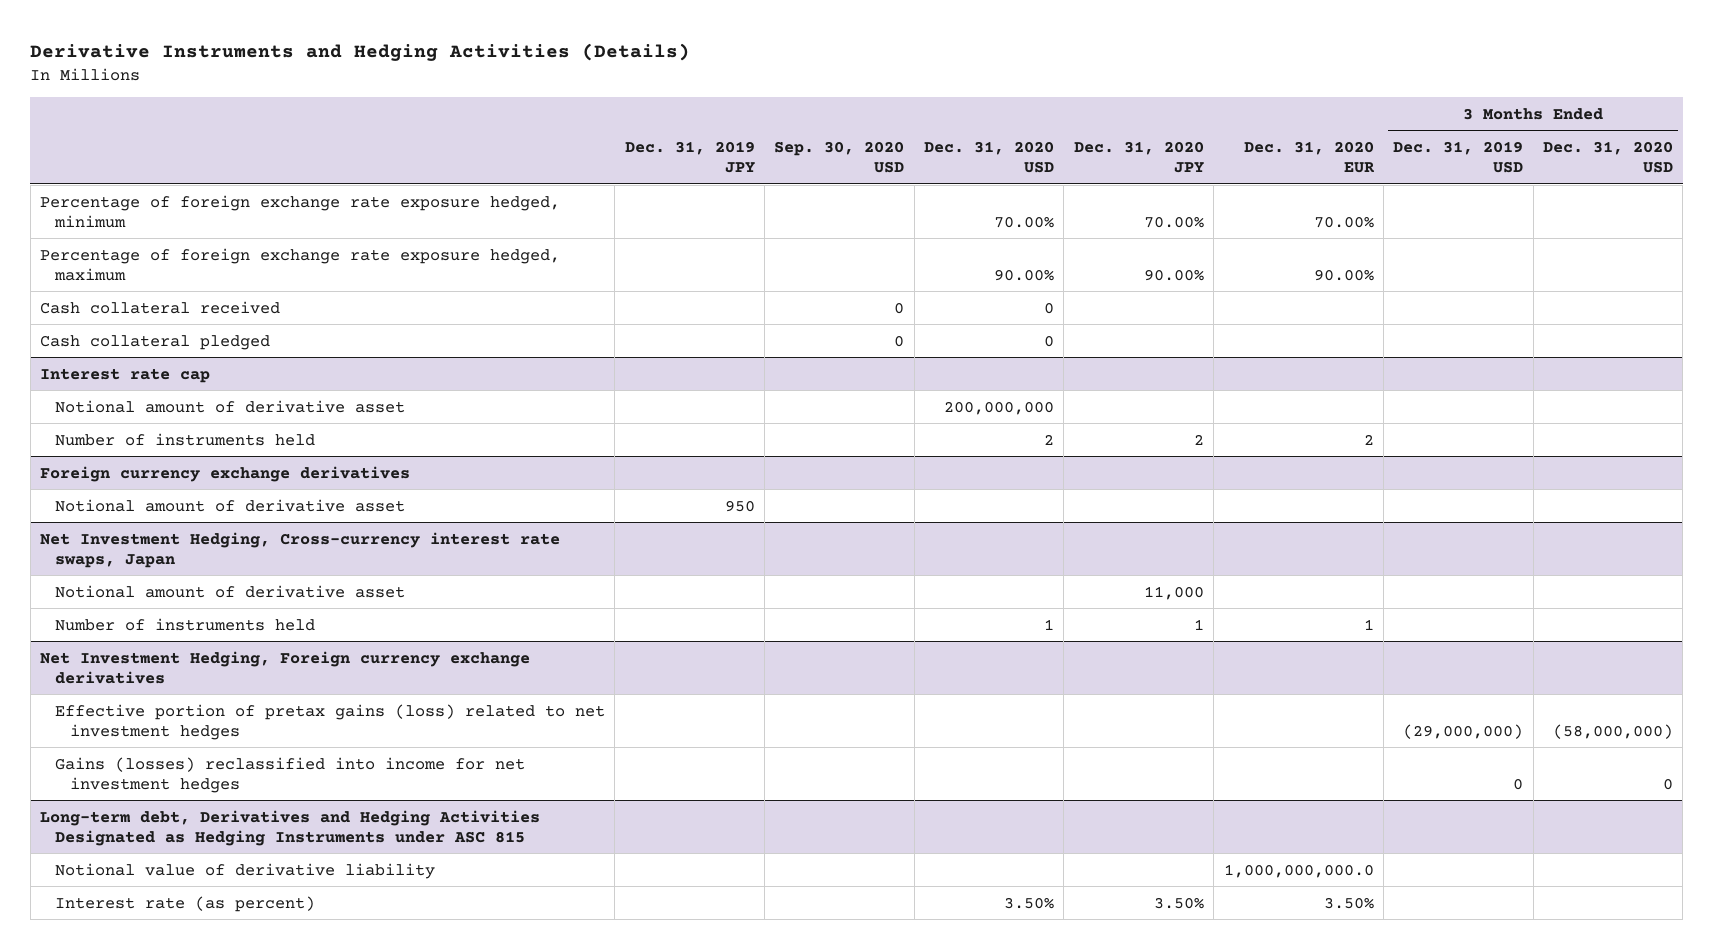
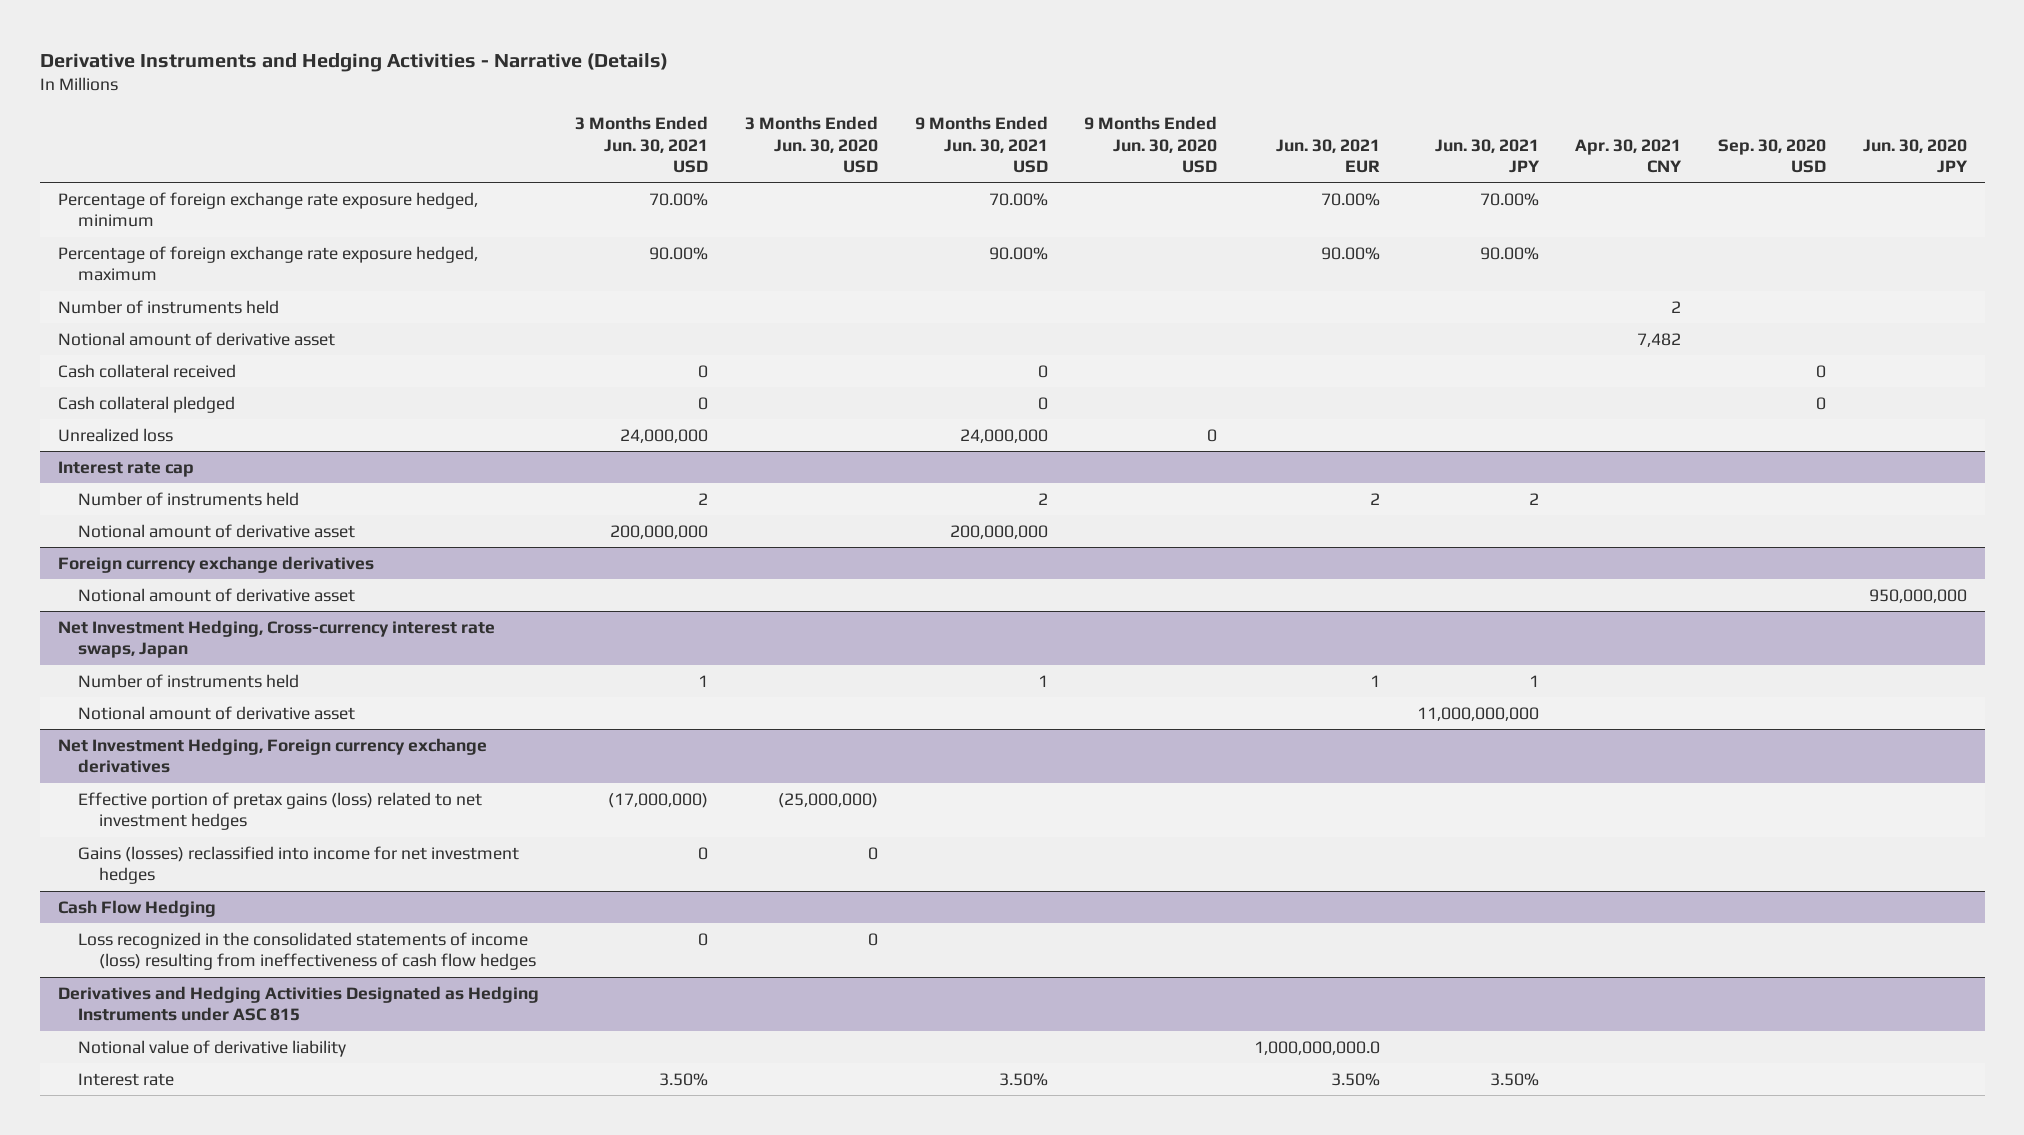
- Derivative Instruments and Hedging Activities (Details)
+ Derivative Instruments and Hedging Activities - Narrative (Details)
- | Dec. 31, 2019 JPY | Sep. 30, 2020 USD | Dec. 31, 2020 USD | Dec. 31, 2020 JPY | Dec. 31, 2020 EUR | 3 Months Ended Dec. 31, 2019 USD | 3 Months Ended Dec. 31, 2020 USD
+ | 3 Months Ended Jun. 30, 2021 USD | 3 Months Ended Jun. 30, 2020 USD | 9 Months Ended Jun. 30, 2021 USD | 9 Months Ended Jun. 30, 2020 USD | Jun. 30, 2021 EUR | Jun. 30, 2021 JPY | Apr. 30, 2021 CNY | Sep. 30, 2020 USD | Jun. 30, 2020 JPY
+ Number of instruments held | | | | | | | 2 | |
+ Notional amount of derivative asset | | | | | | | 7,482 | |
+ Unrealized loss | 24,000,000 | | 24,000,000 | 0 | | | | |
@ Interest rate cap
moved down: Notional amount of derivative asset | 200,000,000 | | 200,000,000 | | | | | |
@ Net Investment Hedging, Cross-currency interest rate swaps, Japan
moved down: Notional amount of derivative asset | | | | | | 11,000,000,000 | | |
- Long-term debt, Derivatives and Hedging Activities Designated as Hedging Instruments under ASC 815
+ Cash Flow Hedging
+ Loss recognized in the consolidated statements of income (loss) resulting from ineffectiveness of cash flow hedges | 0 | 0 | | | | | | |
+ Derivatives and Hedging Activities Designated as Hedging Instruments under ASC 815
- Interest rate (as percent) | | | 3.50% | 3.50% | 3.50% | |
+ Interest rate | 3.50% | | 3.50% | | 3.50% | 3.50% | | |

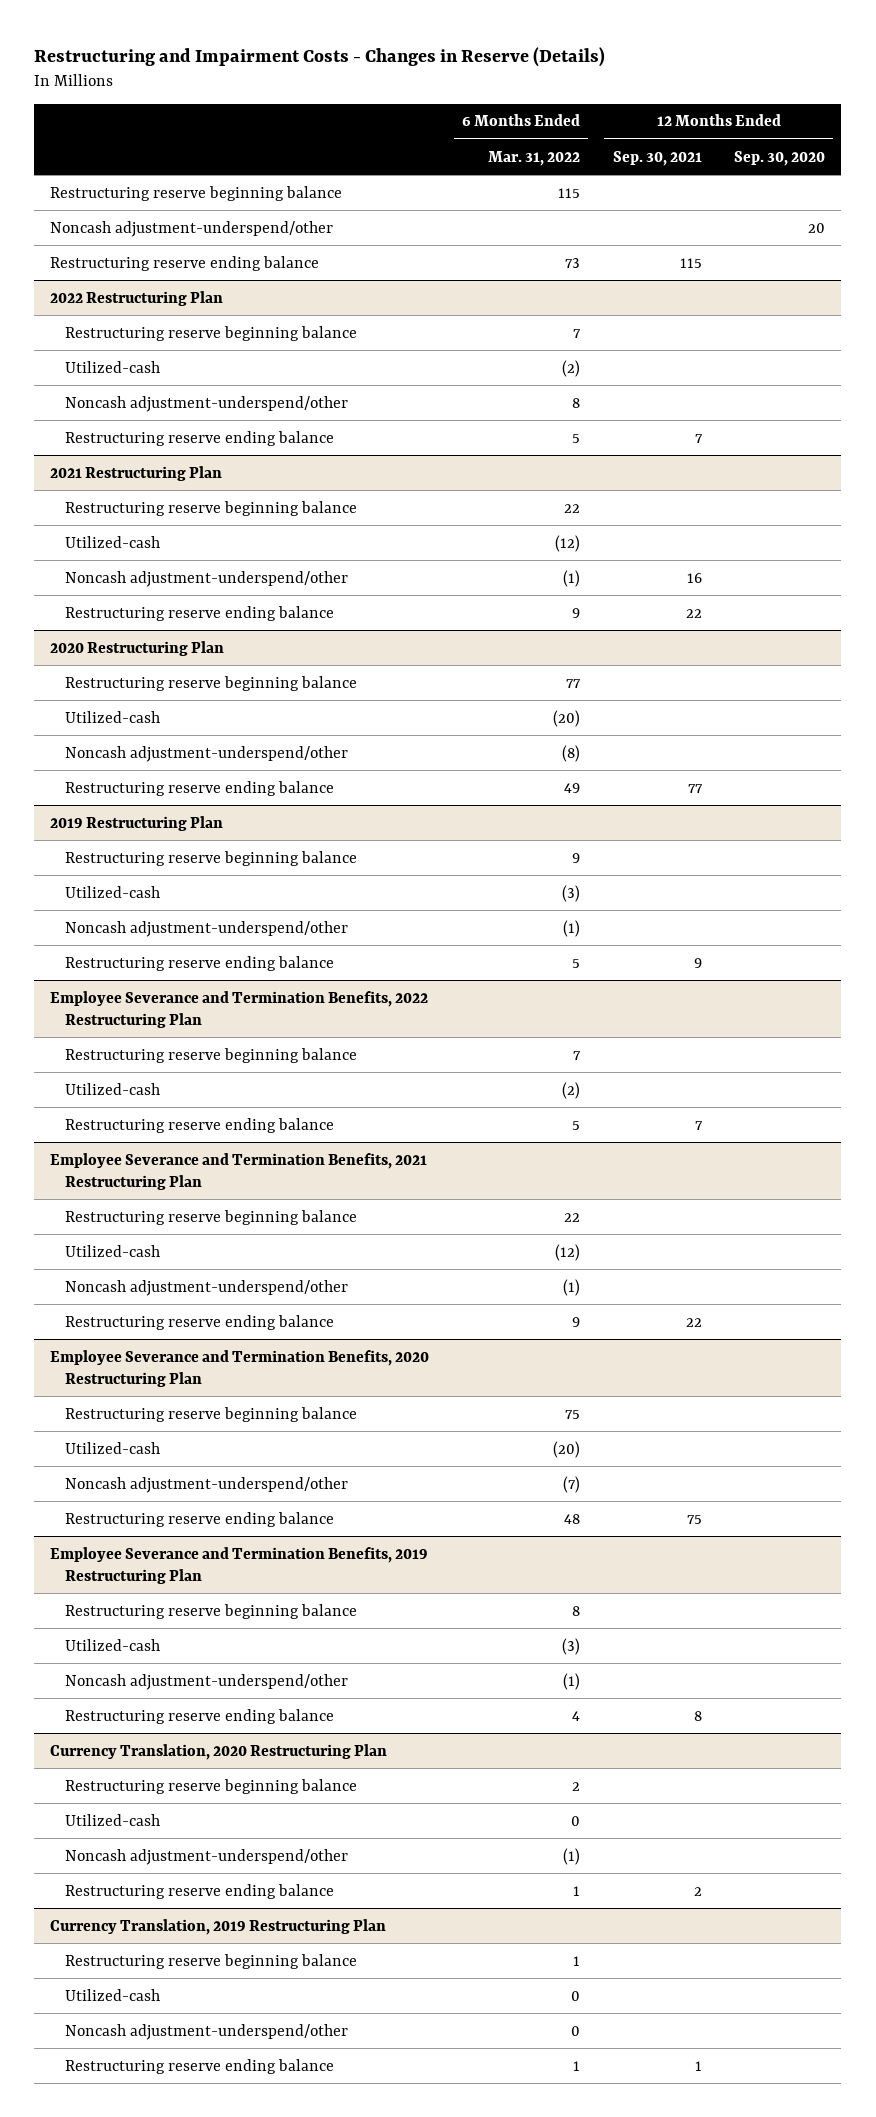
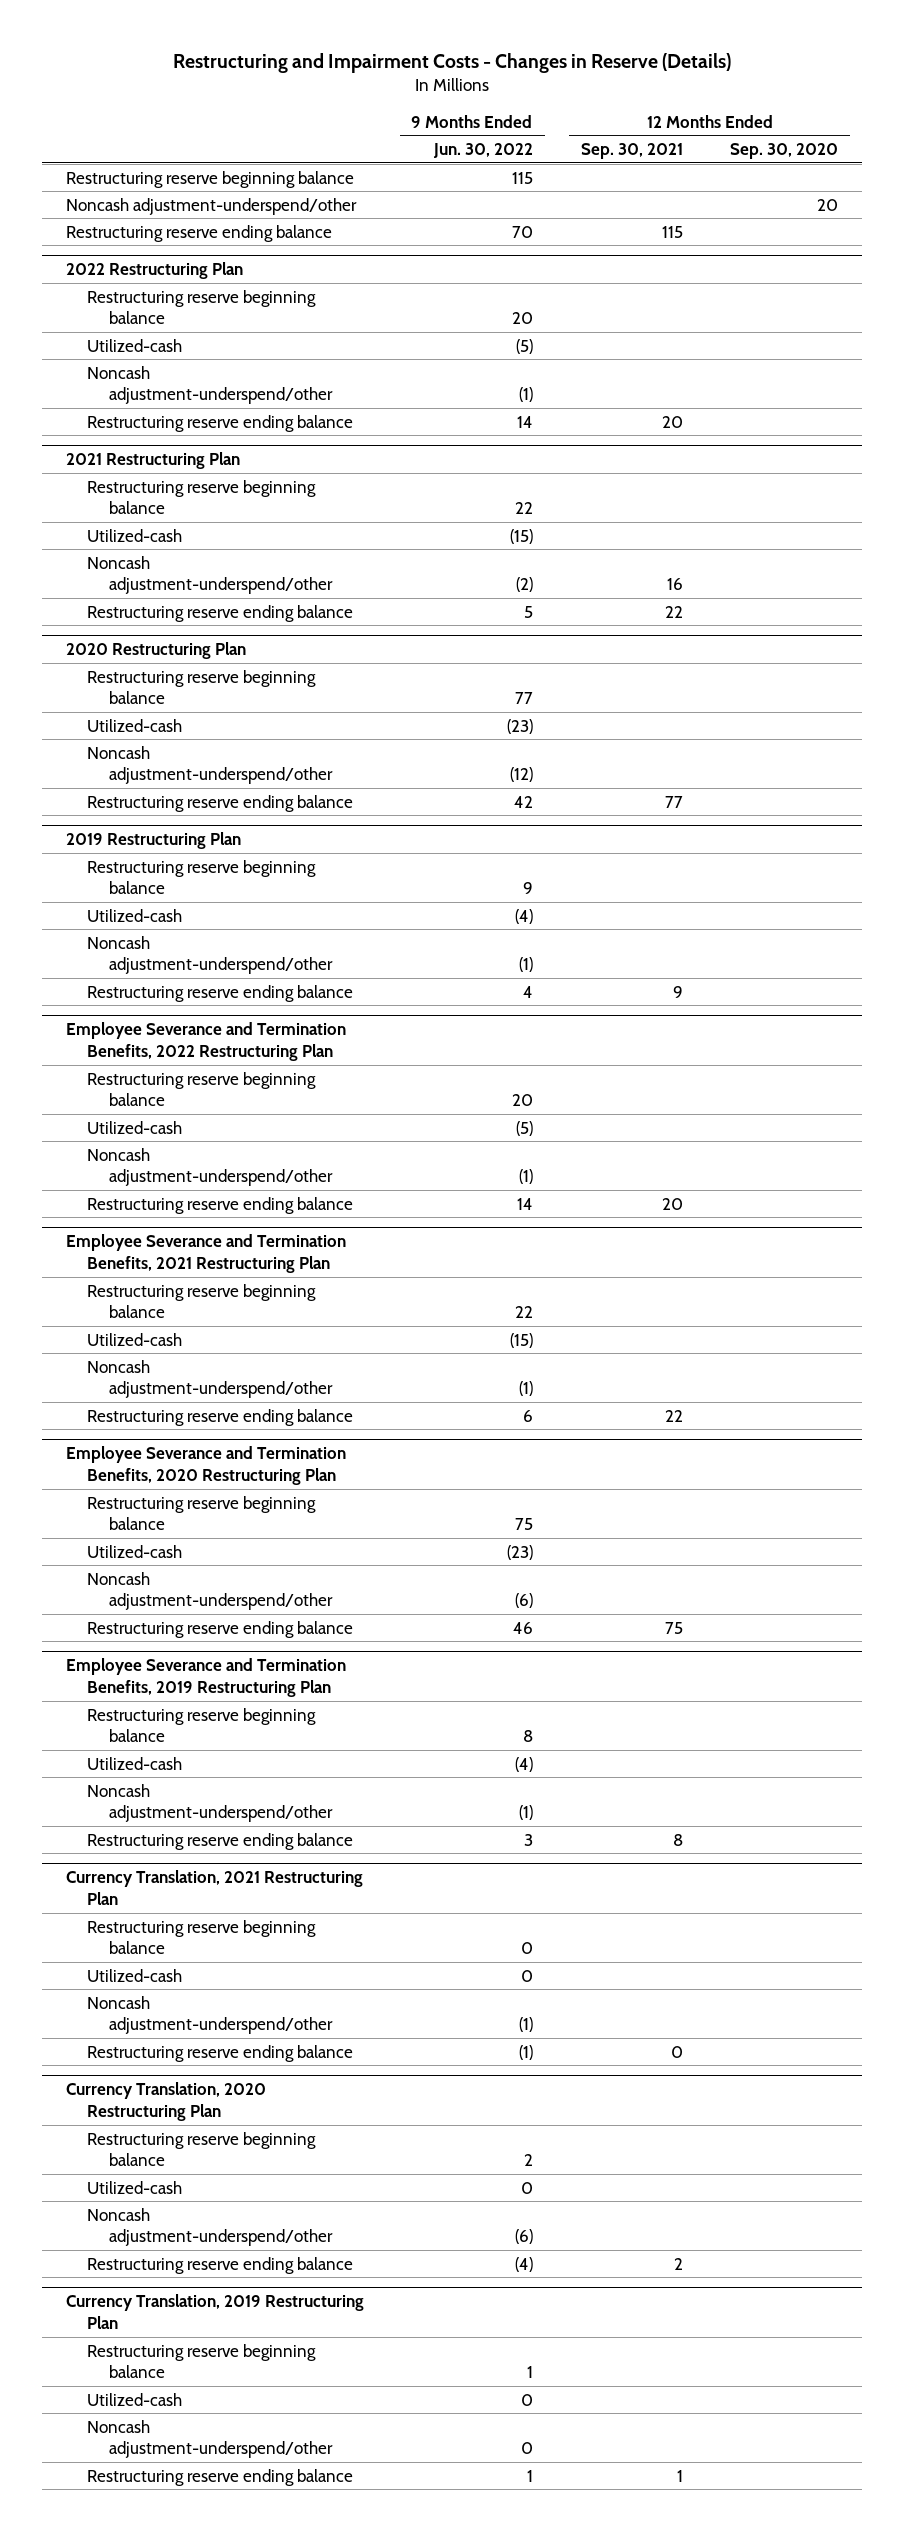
- | 6 Months Ended Mar. 31, 2022 | 12 Months Ended Sep. 30, 2021 | 12 Months Ended Sep. 30, 2020
+ | 9 Months Ended Jun. 30, 2022 | 12 Months Ended Sep. 30, 2021 | 12 Months Ended Sep. 30, 2020
@ 2022 Restructuring Plan
- Restructuring reserve ending balance | 5 | 7 |
+ Restructuring reserve ending balance | 14 | 20 |
@ Employee Severance and Termination Benefits, 2022 Restructuring Plan
- Restructuring reserve ending balance | 5 | 7 |
+ Noncash adjustment-underspend/other | (1) | |
+ Restructuring reserve ending balance | 14 | 20 |
+ Currency Translation, 2021 Restructuring Plan
+ Restructuring reserve beginning balance | 0 | |
+ Utilized-cash | 0 | |
+ Noncash adjustment-underspend/other | (1) | |
+ Restructuring reserve ending balance | (1) | 0 |

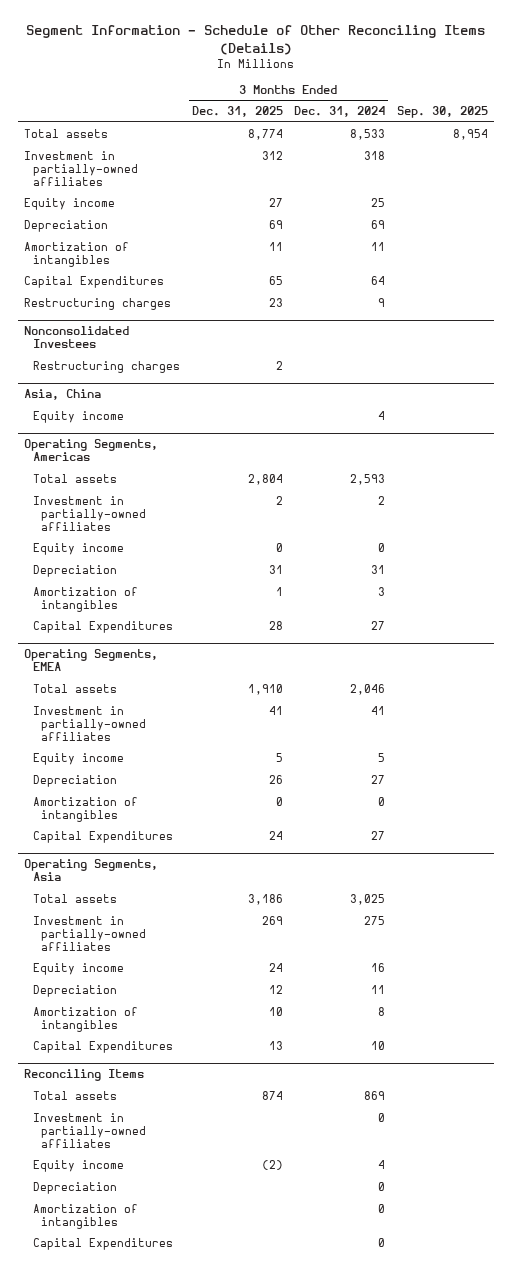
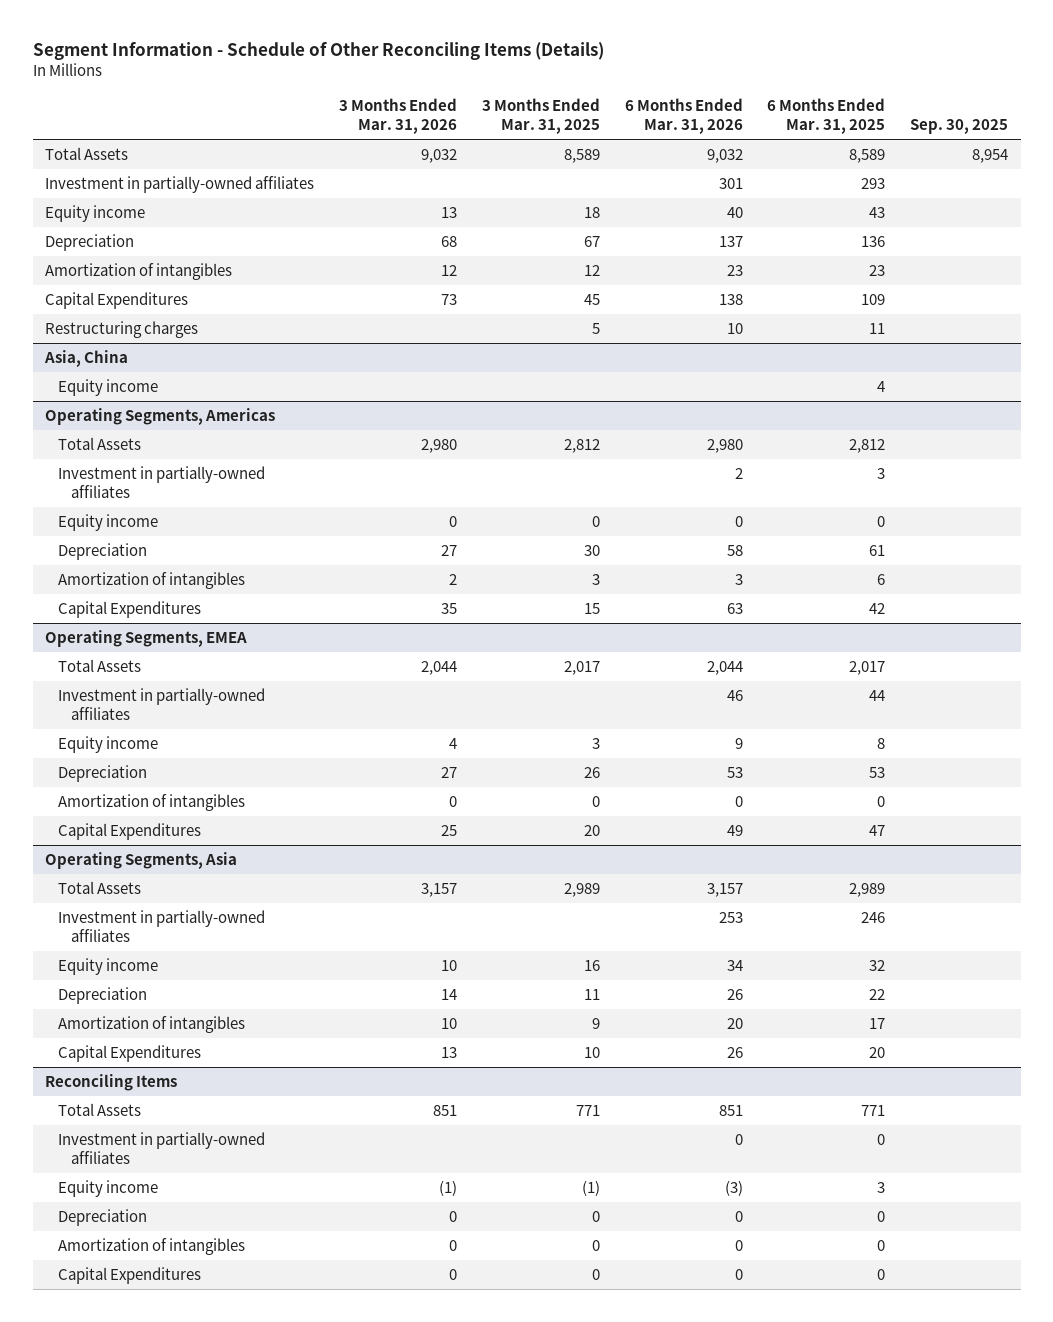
- | 3 Months Ended Dec. 31, 2025 | 3 Months Ended Dec. 31, 2024 | Sep. 30, 2025
+ | 3 Months Ended Mar. 31, 2026 | 3 Months Ended Mar. 31, 2025 | 6 Months Ended Mar. 31, 2026 | 6 Months Ended Mar. 31, 2025 | Sep. 30, 2025
- Total assets | 8,774 | 8,533 | 8,954
+ Total Assets | 9,032 | 8,589 | 9,032 | 8,589 | 8,954
- Nonconsolidated Investees
- Restructuring charges | 2 | |
@ Operating Segments, Americas
- Total assets | 2,804 | 2,593 |
+ Total Assets | 2,980 | 2,812 | 2,980 | 2,812 |
@ Operating Segments, EMEA
- Total assets | 1,910 | 2,046 |
+ Total Assets | 2,044 | 2,017 | 2,044 | 2,017 |
@ Operating Segments, Asia
- Total assets | 3,186 | 3,025 |
+ Total Assets | 3,157 | 2,989 | 3,157 | 2,989 |
@ Reconciling Items
- Total assets | 874 | 869 |
+ Total Assets | 851 | 771 | 851 | 771 |

